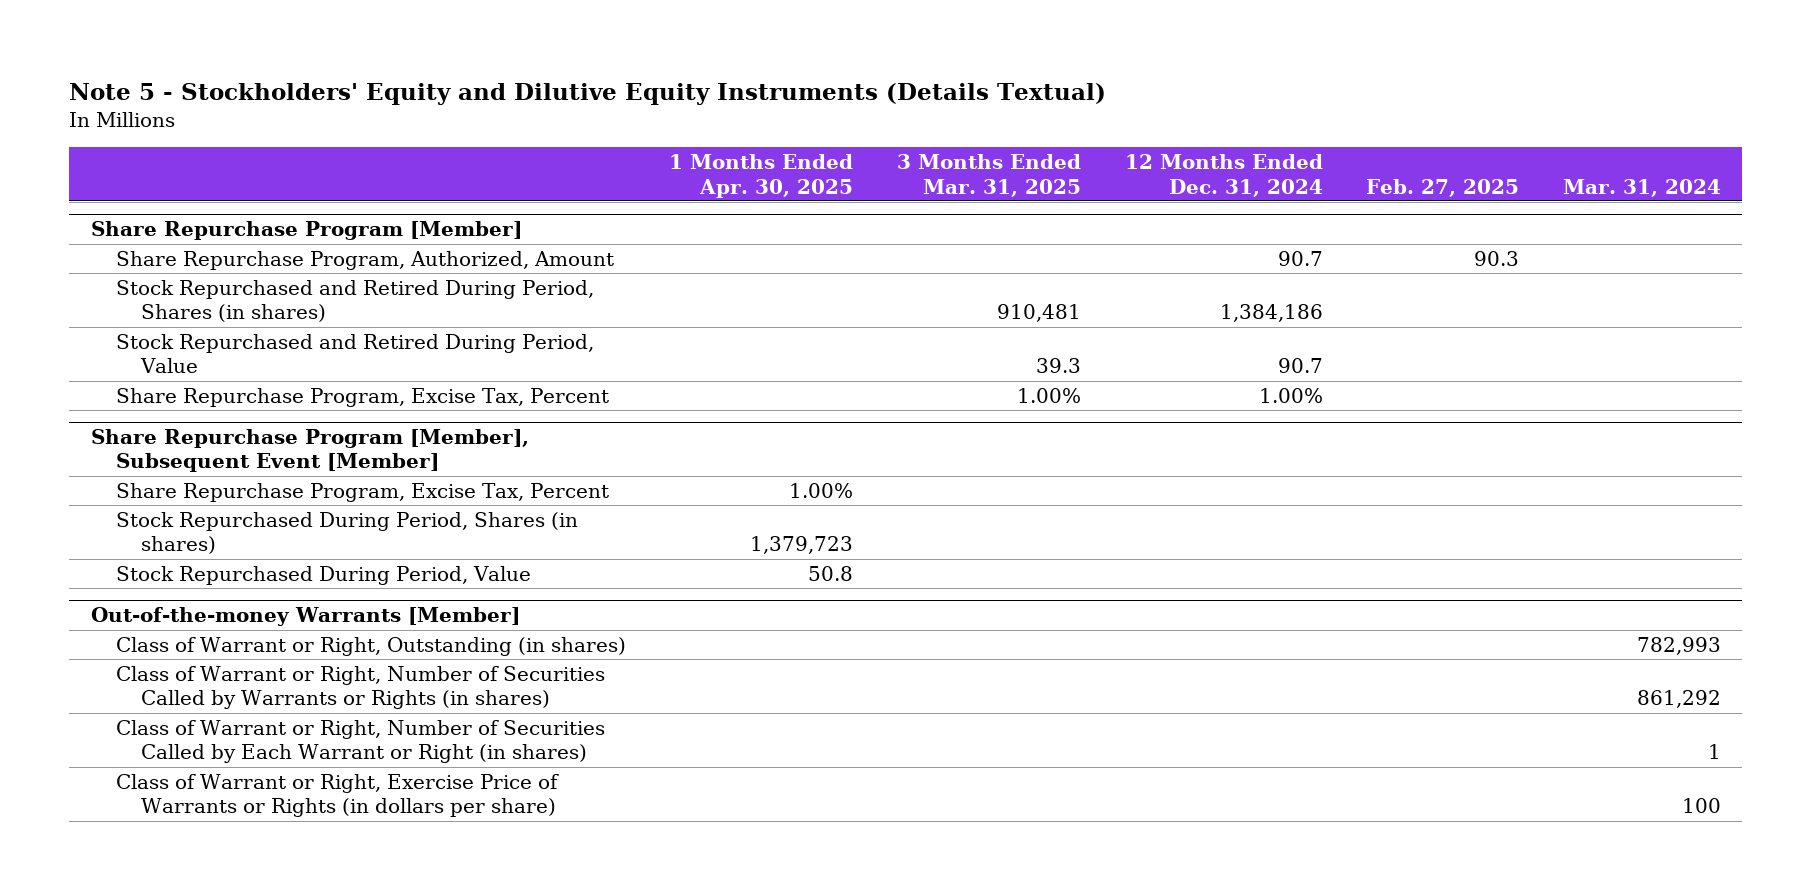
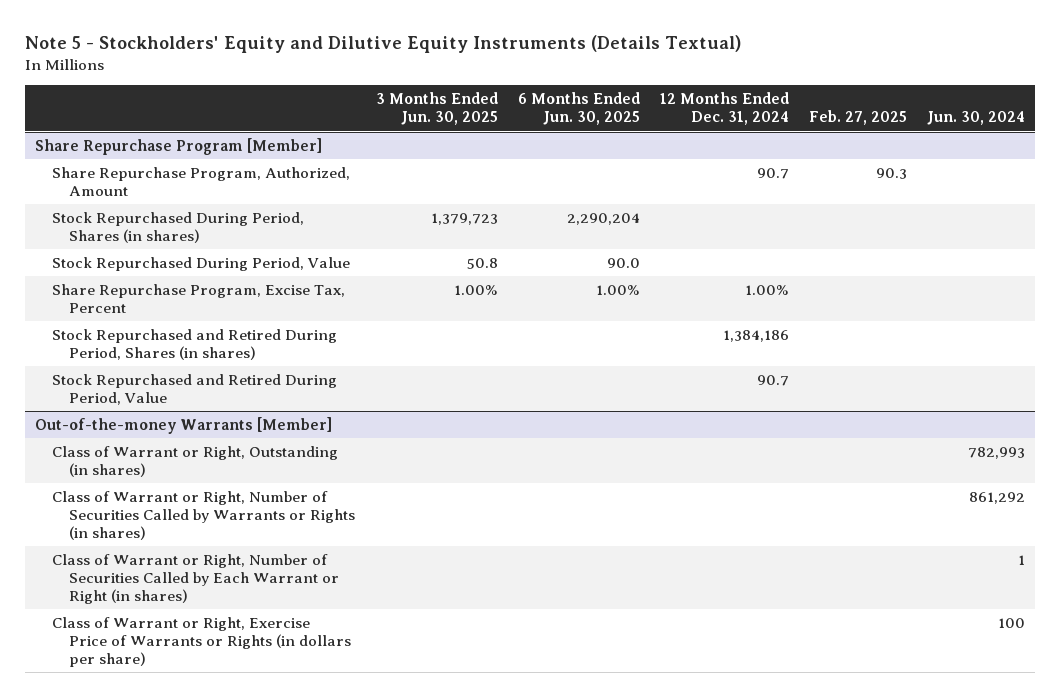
- | 1 Months Ended Apr. 30, 2025 | 3 Months Ended Mar. 31, 2025 | 12 Months Ended Dec. 31, 2024 | Feb. 27, 2025 | Mar. 31, 2024
+ | 3 Months Ended Jun. 30, 2025 | 6 Months Ended Jun. 30, 2025 | 12 Months Ended Dec. 31, 2024 | Feb. 27, 2025 | Jun. 30, 2024
@ Share Repurchase Program [Member]
+ Stock Repurchased During Period, Shares (in shares) | 1,379,723 | 2,290,204 | | |
+ Stock Repurchased During Period, Value | 50.8 | 90.0 | | |
moved up: Share Repurchase Program, Excise Tax, Percent | 1.00% | 1.00% | 1.00% | |
- Share Repurchase Program [Member], Subsequent Event [Member]
- Share Repurchase Program, Excise Tax, Percent | 1.00% | | | |
- Stock Repurchased During Period, Shares (in shares) | 1,379,723 | | | |
- Stock Repurchased During Period, Value | 50.8 | | | |

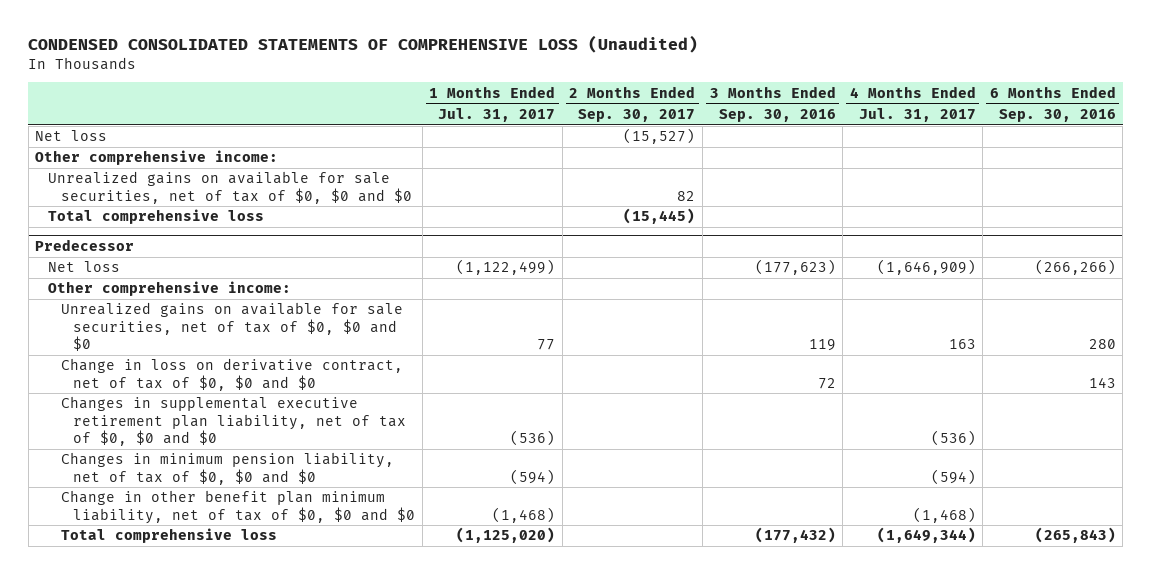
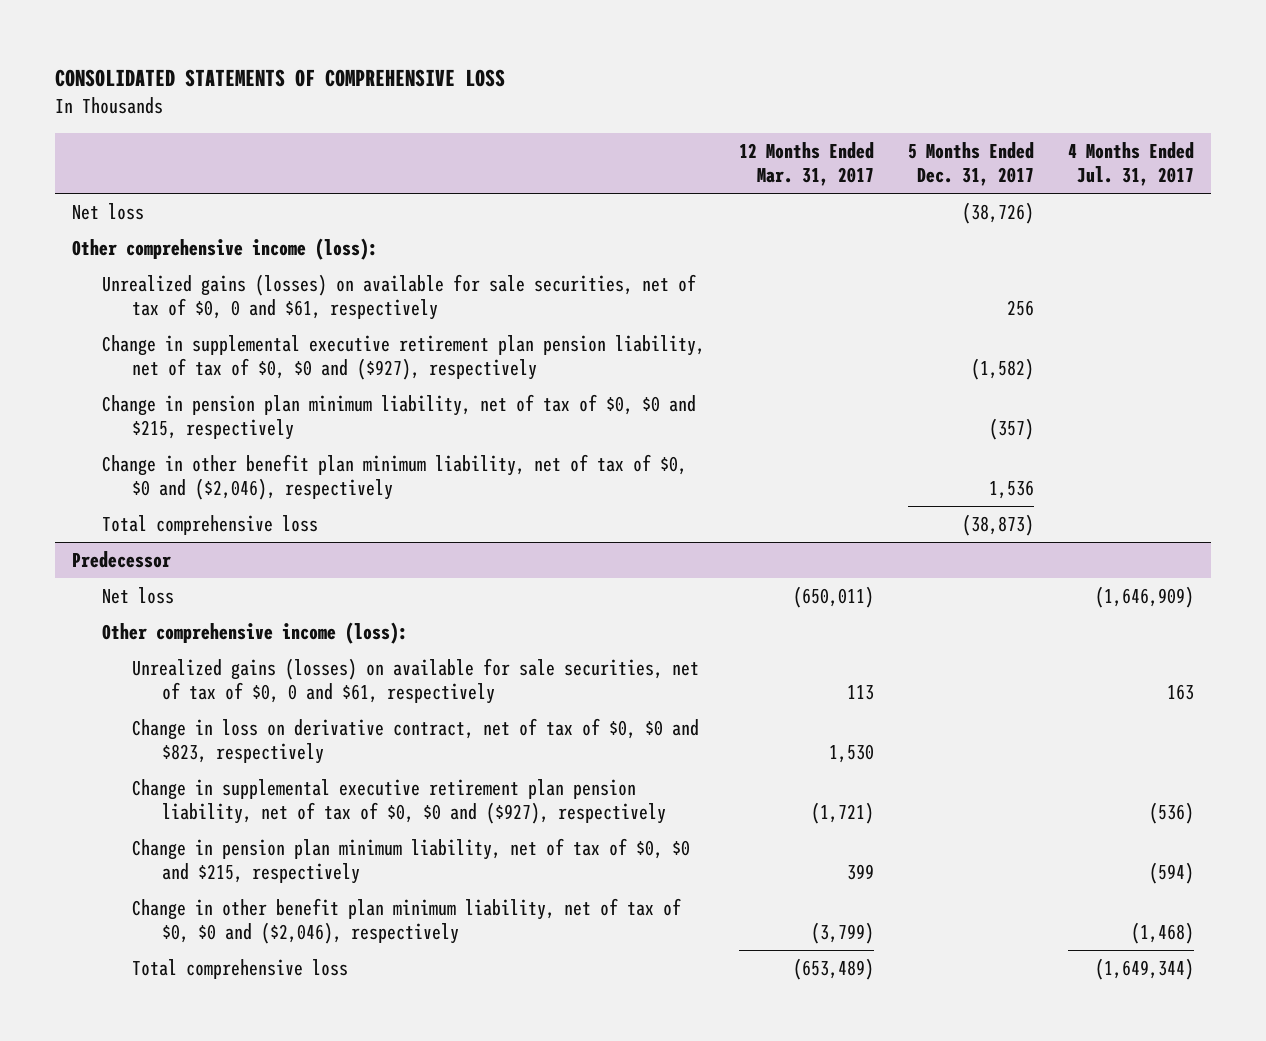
- CONDENSED CONSOLIDATED STATEMENTS OF COMPREHENSIVE LOSS (Unaudited)
+ CONSOLIDATED STATEMENTS OF COMPREHENSIVE LOSS
- | 1 Months Ended Jul. 31, 2017 | 2 Months Ended Sep. 30, 2017 | 3 Months Ended Sep. 30, 2016 | 4 Months Ended Jul. 31, 2017 | 6 Months Ended Sep. 30, 2016
+ | 12 Months Ended Mar. 31, 2017 | 5 Months Ended Dec. 31, 2017 | 4 Months Ended Jul. 31, 2017
- Other comprehensive income:
- Unrealized gains on available for sale securities, net of tax of $0, $0 and $0 | | 82 | | |
+ Other comprehensive income (loss):
+ Unrealized gains (losses) on available for sale securities, net of tax of $0, 0 and $61, respectively | | 256 |
+ Change in supplemental executive retirement plan pension liability, net of tax of $0, $0 and ($927), respectively | | (1,582) |
+ Change in pension plan minimum liability, net of tax of $0, $0 and $215, respectively | | (357) |
+ Change in other benefit plan minimum liability, net of tax of $0, $0 and ($2,046), respectively | | 1,536 |
@ Predecessor
- Other comprehensive income:
- Unrealized gains on available for sale securities, net of tax of $0, $0 and $0 | 77 | | 119 | 163 | 280
- Change in loss on derivative contract, net of tax of $0, $0 and $0 | | | 72 | | 143
- Changes in supplemental executive retirement plan liability, net of tax of $0, $0 and $0 | (536) | | | (536) |
- Changes in minimum pension liability, net of tax of $0, $0 and $0 | (594) | | | (594) |
- Change in other benefit plan minimum liability, net of tax of $0, $0 and $0 | (1,468) | | | (1,468) |
+ Other comprehensive income (loss):
+ Unrealized gains (losses) on available for sale securities, net of tax of $0, 0 and $61, respectively | 113 | | 163
+ Change in loss on derivative contract, net of tax of $0, $0 and $823, respectively | 1,530 | |
+ Change in supplemental executive retirement plan pension liability, net of tax of $0, $0 and ($927), respectively | (1,721) | | (536)
+ Change in pension plan minimum liability, net of tax of $0, $0 and $215, respectively | 399 | | (594)
+ Change in other benefit plan minimum liability, net of tax of $0, $0 and ($2,046), respectively | (3,799) | | (1,468)

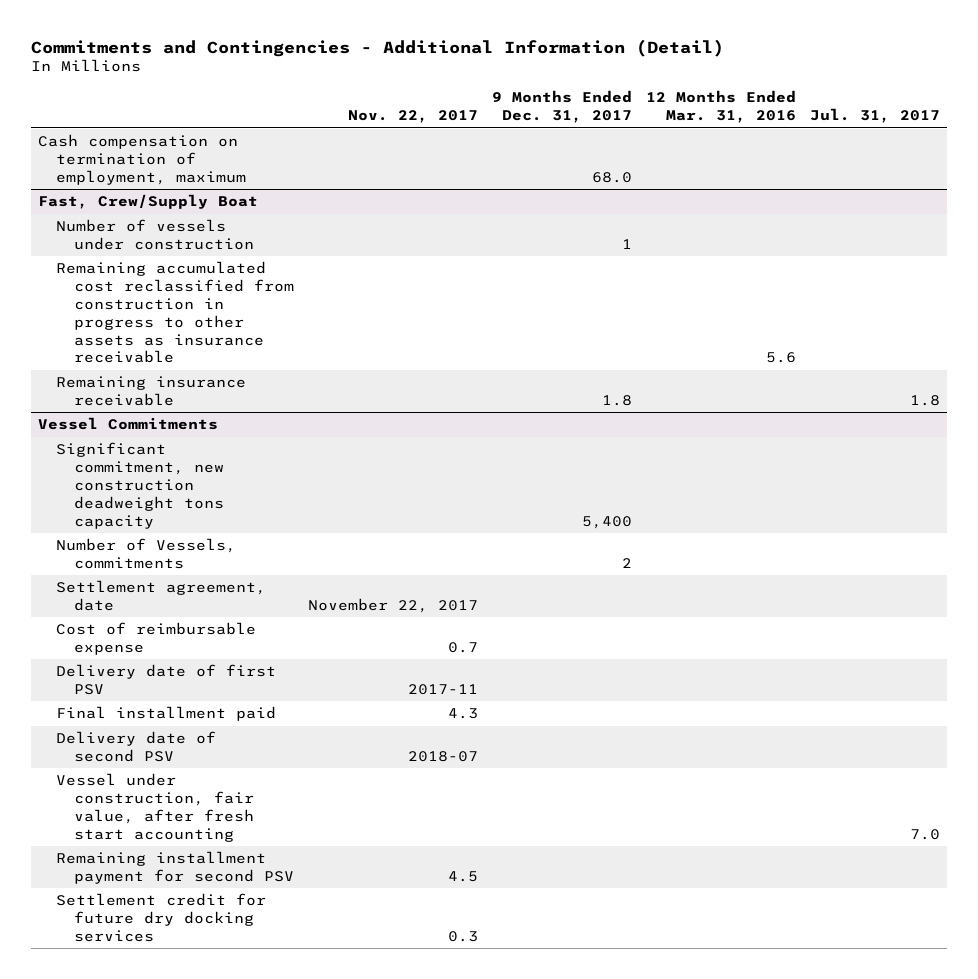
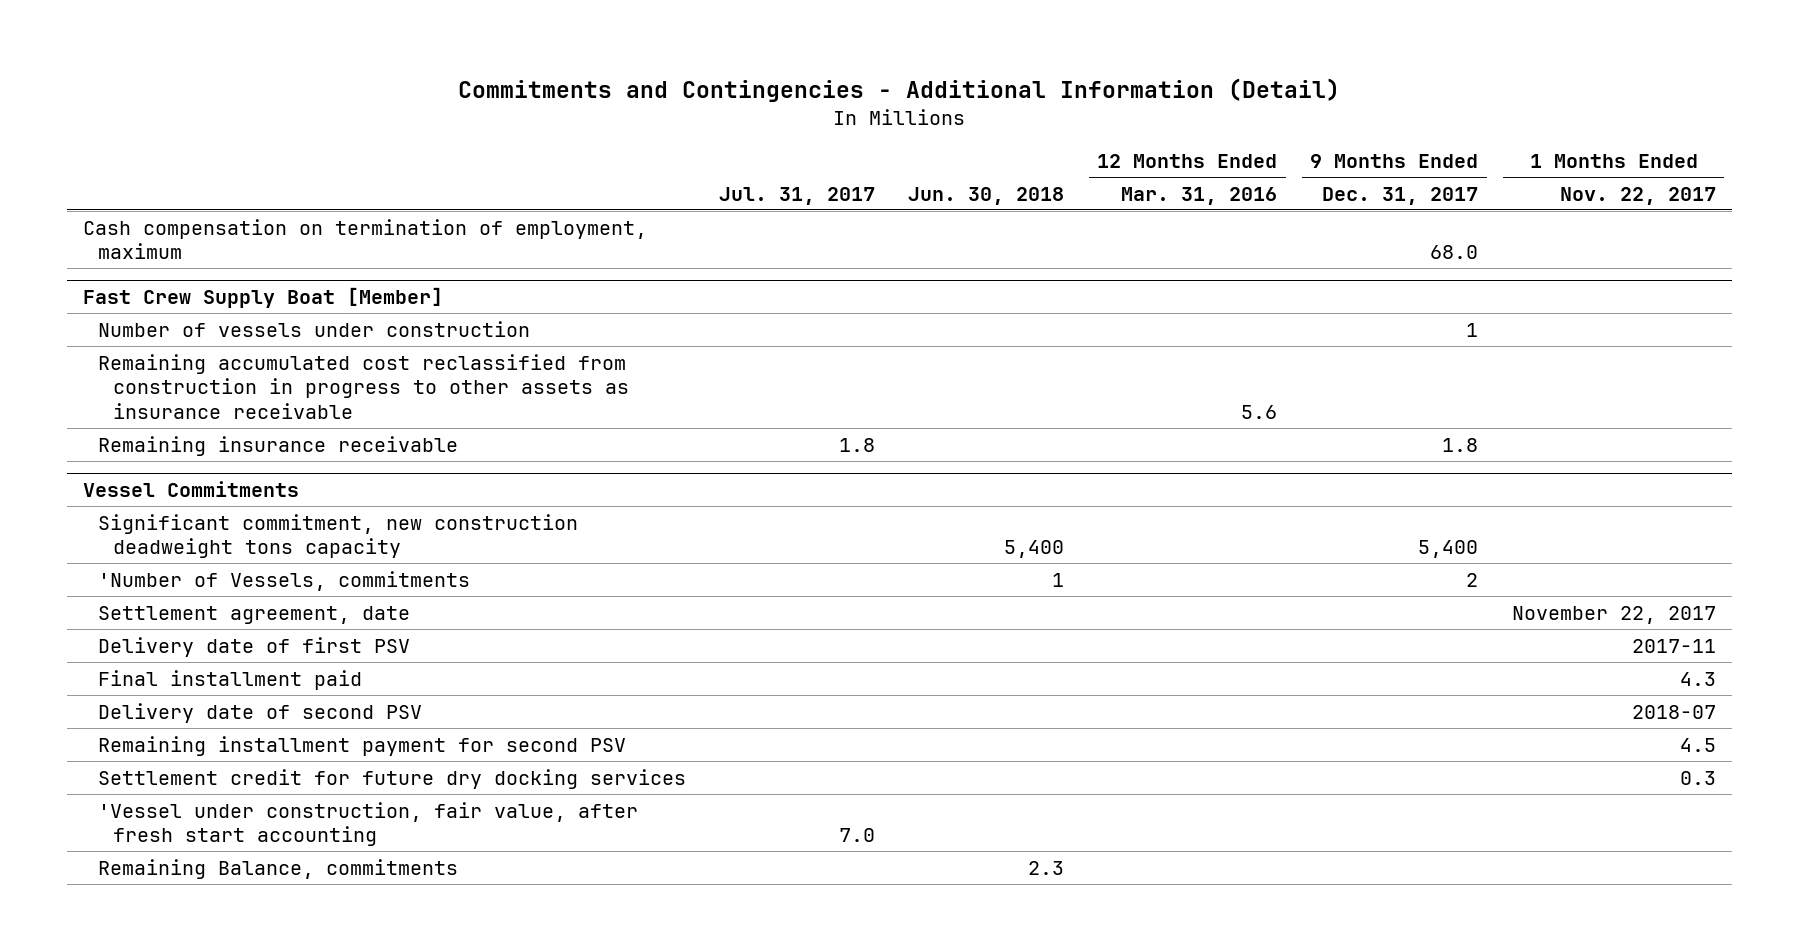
- | Nov. 22, 2017 | 9 Months Ended Dec. 31, 2017 | 12 Months Ended Mar. 31, 2016 | Jul. 31, 2017
+ | Jul. 31, 2017 | Jun. 30, 2018 | 12 Months Ended Mar. 31, 2016 | 9 Months Ended Dec. 31, 2017 | 1 Months Ended Nov. 22, 2017
- Fast, Crew/Supply Boat
+ Fast Crew Supply Boat [Member]
@ Vessel Commitments
- Number of Vessels, commitments | | 2 | |
+ 'Number of Vessels, commitments | | 1 | | 2 |
- Cost of reimbursable expense | 0.7 | | |
- Vessel under construction, fair value, after fresh start accounting | | | | 7.0
+ 'Vessel under construction, fair value, after fresh start accounting | 7.0 | | | |
+ Remaining Balance, commitments | | 2.3 | | |

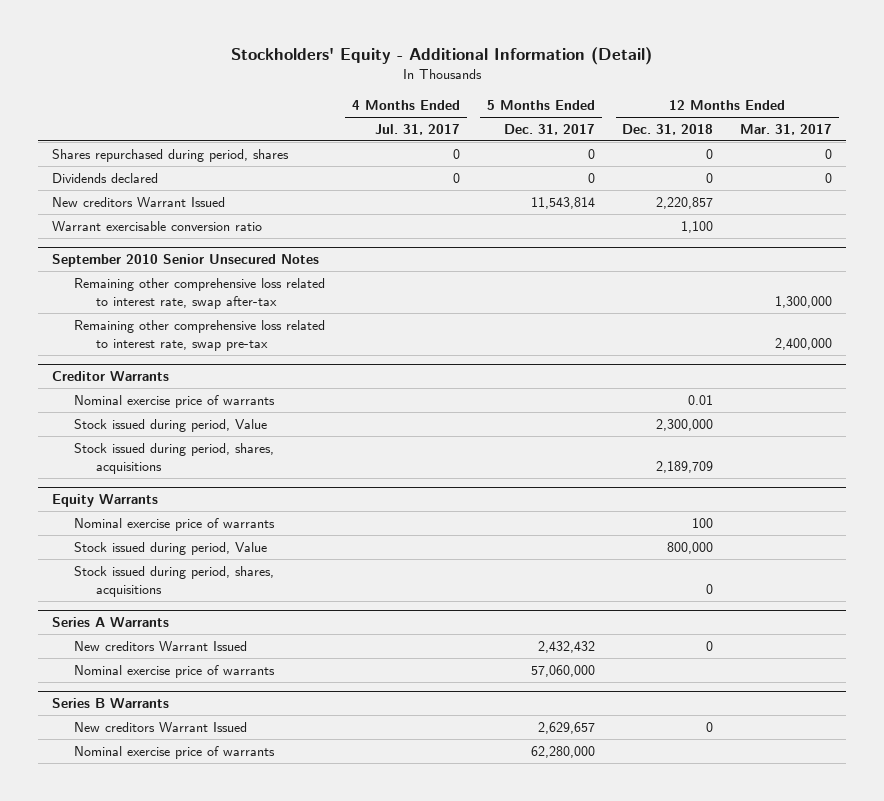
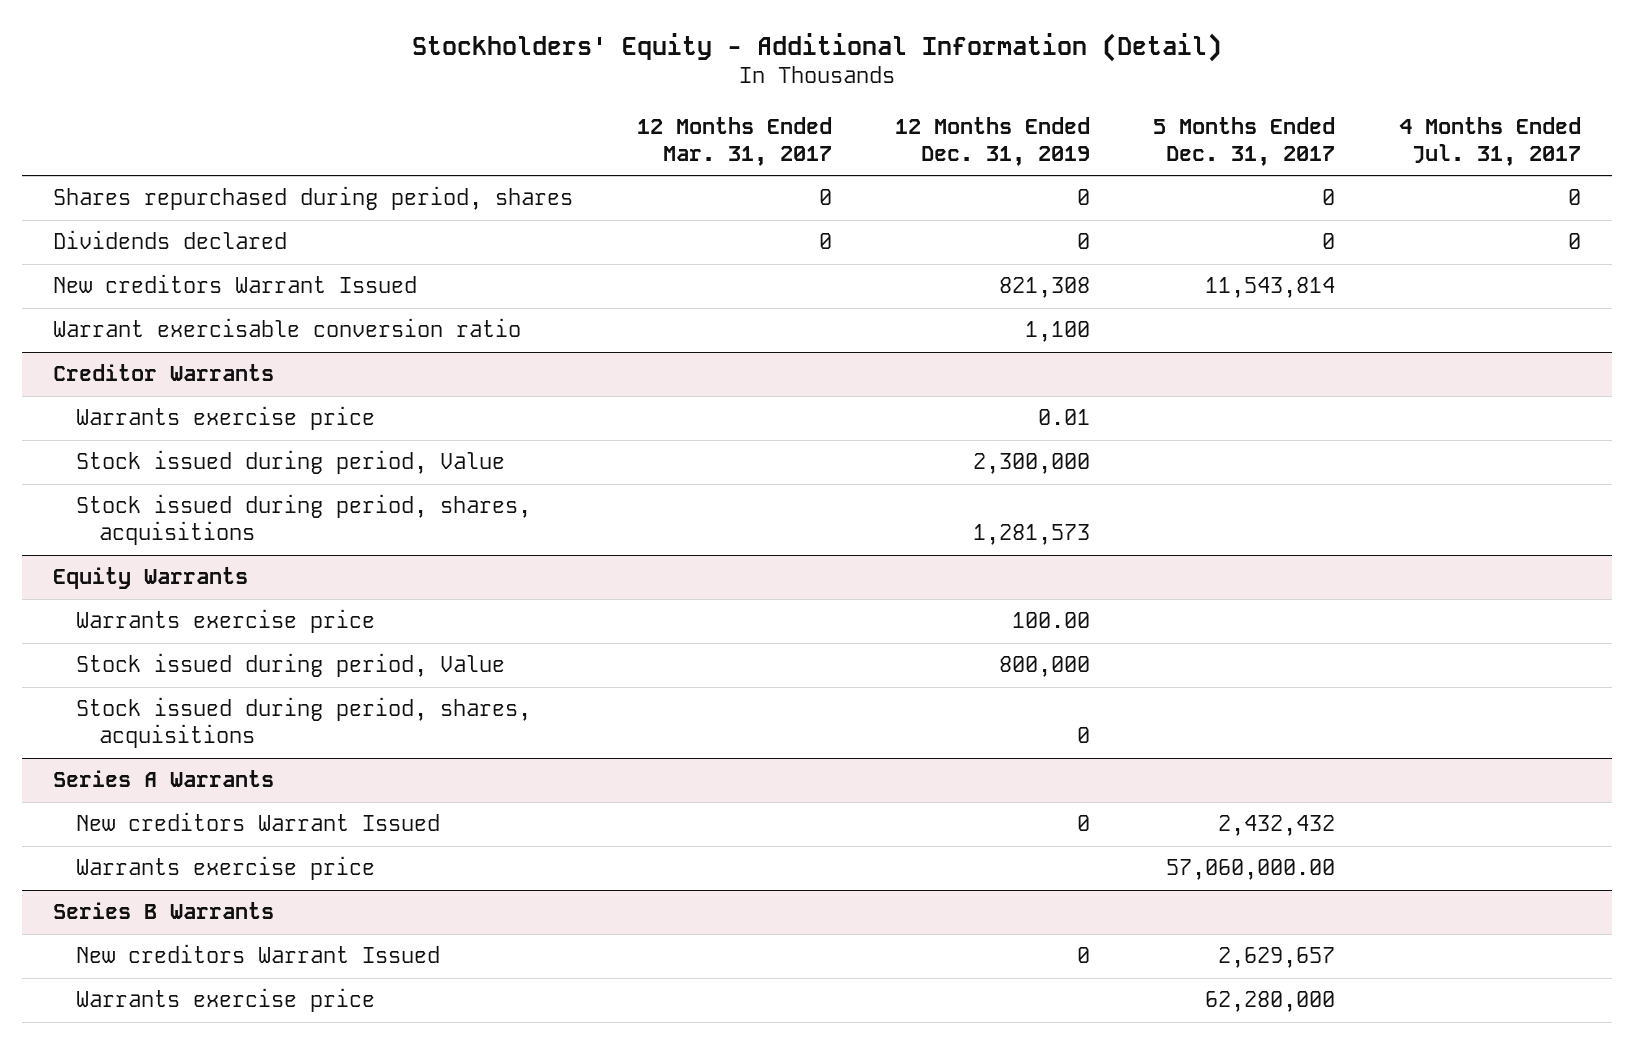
- | 4 Months Ended Jul. 31, 2017 | 5 Months Ended Dec. 31, 2017 | 12 Months Ended Dec. 31, 2018 | 12 Months Ended Mar. 31, 2017
+ | 12 Months Ended Mar. 31, 2017 | 12 Months Ended Dec. 31, 2019 | 5 Months Ended Dec. 31, 2017 | 4 Months Ended Jul. 31, 2017
- September 2010 Senior Unsecured Notes
- Remaining other comprehensive loss related to interest rate, swap after-tax | | | | 1,300,000
- Remaining other comprehensive loss related to interest rate, swap pre-tax | | | | 2,400,000
@ Creditor Warrants
- Nominal exercise price of warrants | | | 0.01 |
+ Warrants exercise price | | 0.01 | |
@ Equity Warrants
- Nominal exercise price of warrants | | | 100 |
+ Warrants exercise price | | 100.00 | |
@ Series A Warrants
- Nominal exercise price of warrants | | 57,060,000 | |
+ Warrants exercise price | | | 57,060,000.00 |
@ Series B Warrants
- Nominal exercise price of warrants | | 62,280,000 | |
+ Warrants exercise price | | | 62,280,000 |

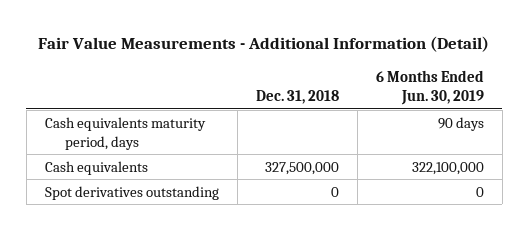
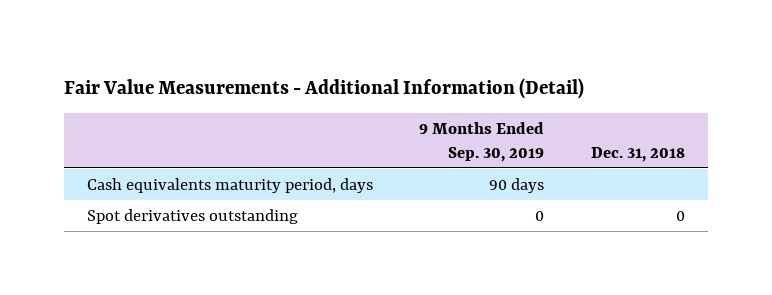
- | Dec. 31, 2018 | 6 Months Ended Jun. 30, 2019
+ | 9 Months Ended Sep. 30, 2019 | Dec. 31, 2018
- Cash equivalents | 327,500,000 | 322,100,000

